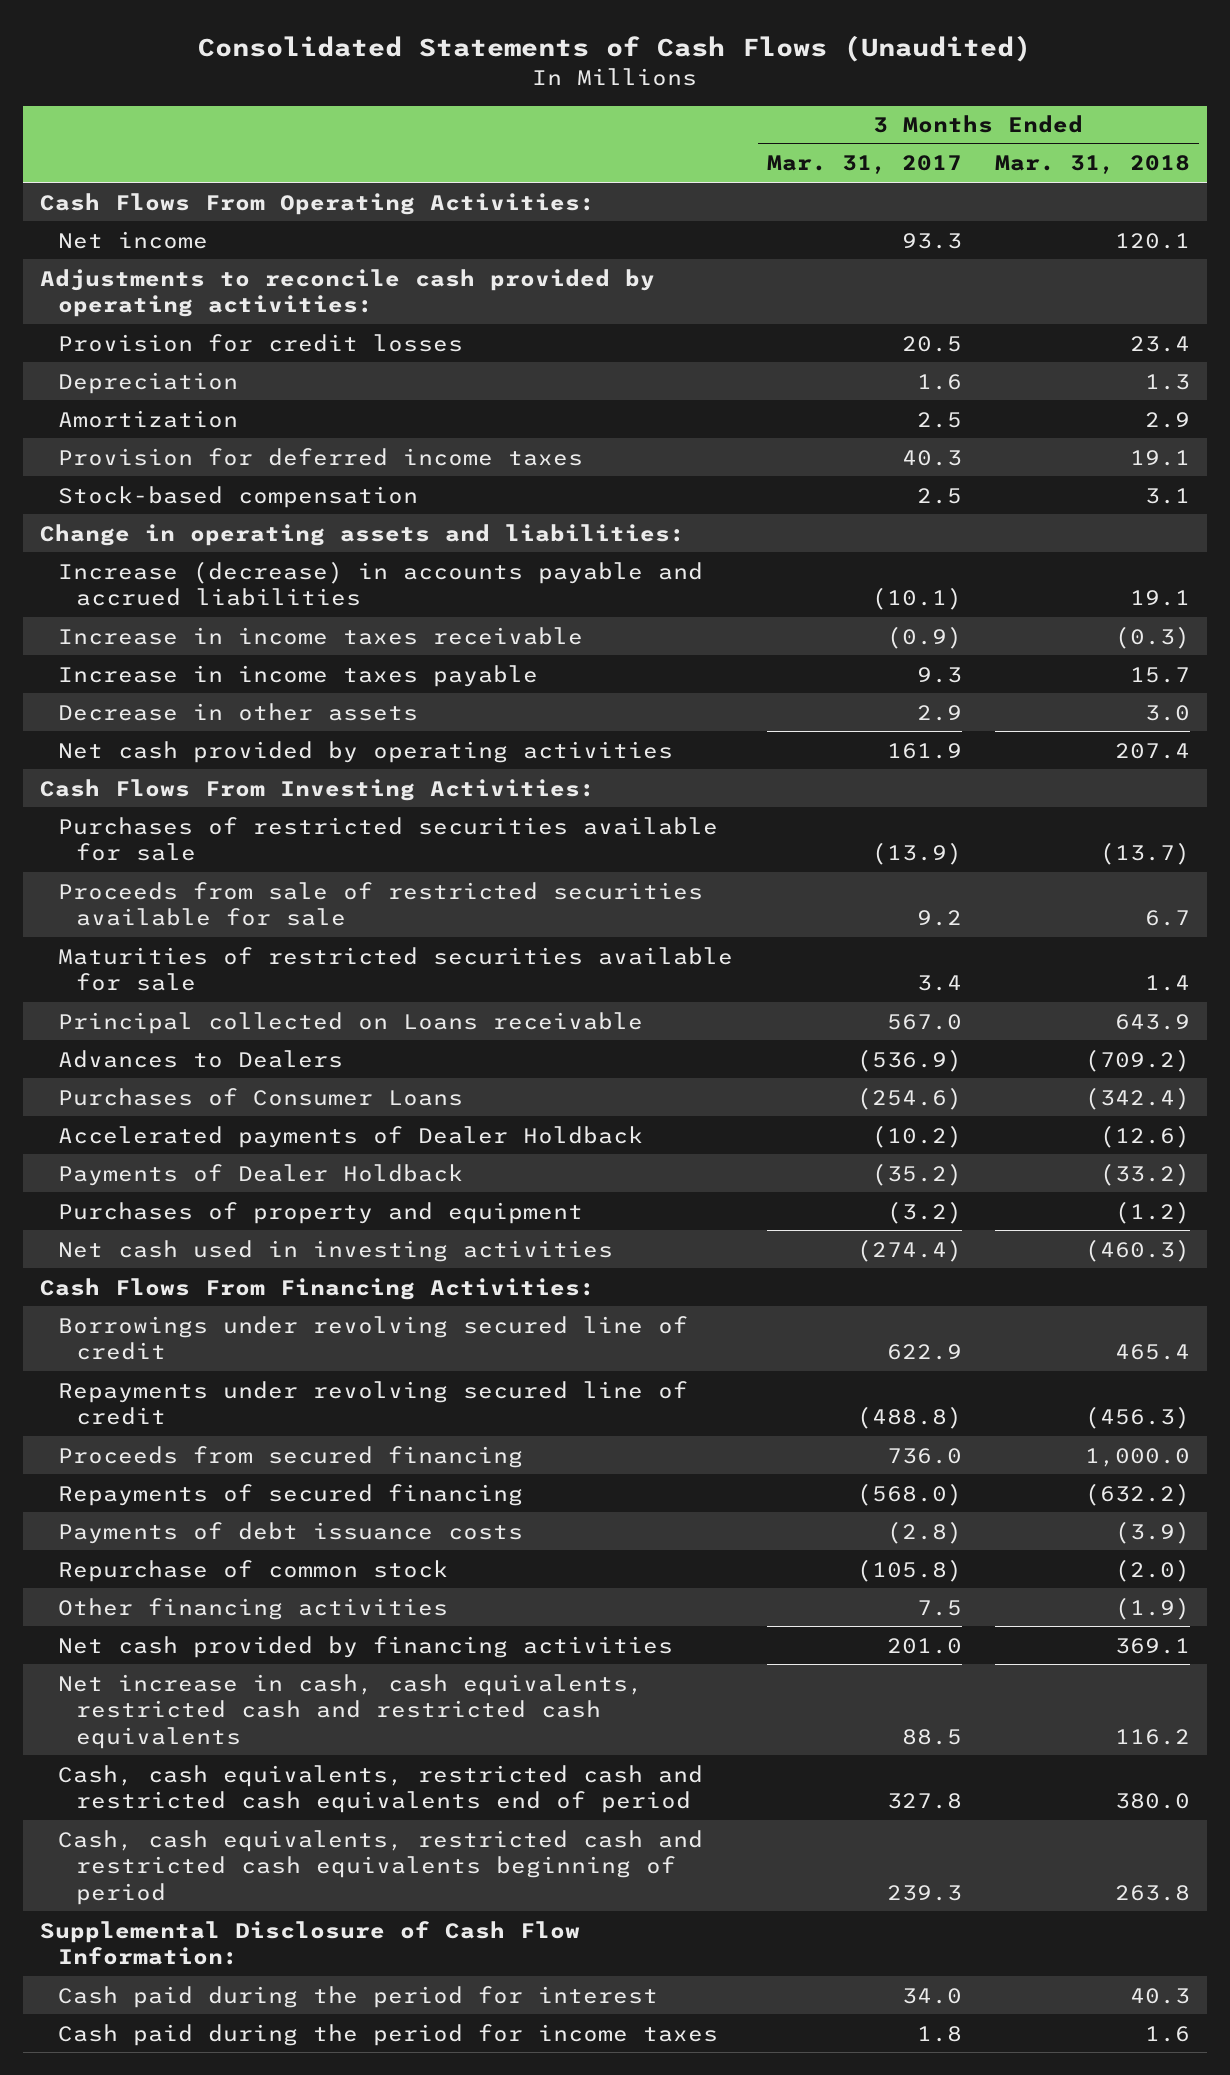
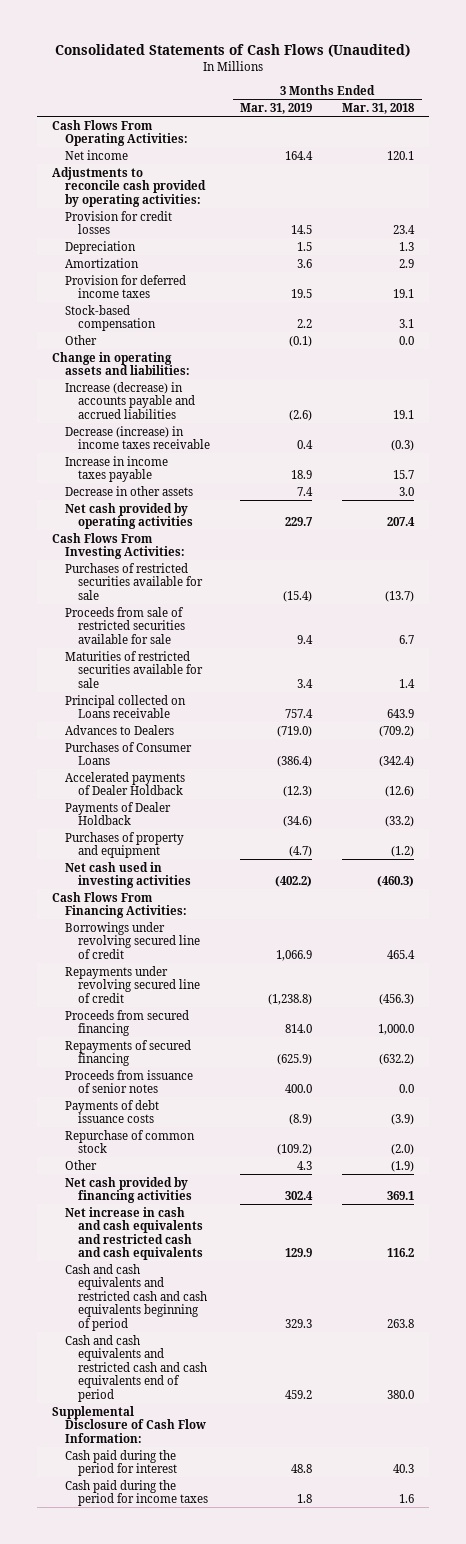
- | 3 Months Ended Mar. 31, 2017 | 3 Months Ended Mar. 31, 2018
+ | 3 Months Ended Mar. 31, 2019 | 3 Months Ended Mar. 31, 2018
+ Other | (0.1) | 0.0
- Increase in income taxes receivable | (0.9) | (0.3)
+ Decrease (increase) in income taxes receivable | 0.4 | (0.3)
+ Proceeds from issuance of senior notes | 400.0 | 0.0
- Other financing activities | 7.5 | (1.9)
+ Other | 4.3 | (1.9)
- Net increase in cash, cash equivalents, restricted cash and restricted cash equivalents | 88.5 | 116.2
- Cash, cash equivalents, restricted cash and restricted cash equivalents end of period | 327.8 | 380.0
- Cash, cash equivalents, restricted cash and restricted cash equivalents beginning of period | 239.3 | 263.8
+ Net increase in cash and cash equivalents and restricted cash and cash equivalents | 129.9 | 116.2
+ Cash and cash equivalents and restricted cash and cash equivalents beginning of period | 329.3 | 263.8
+ Cash and cash equivalents and restricted cash and cash equivalents end of period | 459.2 | 380.0

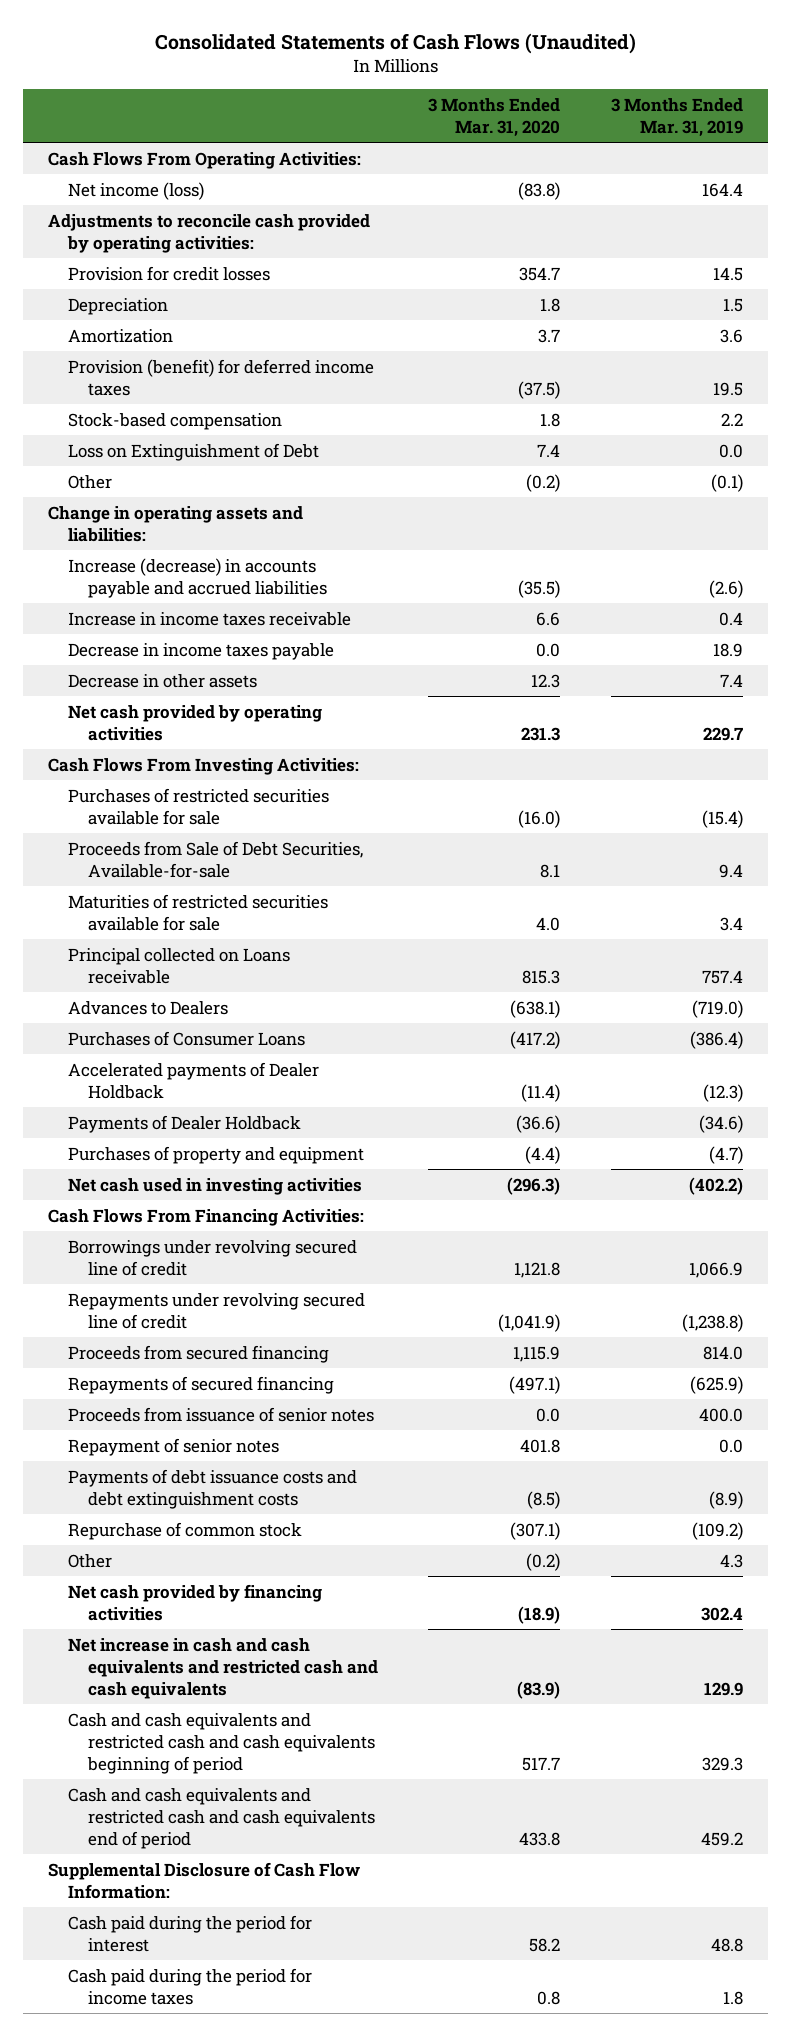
- | 3 Months Ended Mar. 31, 2019 | 3 Months Ended Mar. 31, 2018
+ | 3 Months Ended Mar. 31, 2020 | 3 Months Ended Mar. 31, 2019
- Net income | 164.4 | 120.1
+ Net income (loss) | (83.8) | 164.4
- Provision for deferred income taxes | 19.5 | 19.1
+ Provision (benefit) for deferred income taxes | (37.5) | 19.5
+ Loss on Extinguishment of Debt | 7.4 | 0.0
- Decrease (increase) in income taxes receivable | 0.4 | (0.3)
- Increase in income taxes payable | 18.9 | 15.7
+ Increase in income taxes receivable | 6.6 | 0.4
+ Decrease in income taxes payable | 0.0 | 18.9
- Proceeds from sale of restricted securities available for sale | 9.4 | 6.7
+ Proceeds from Sale of Debt Securities, Available-for-sale | 8.1 | 9.4
- Payments of debt issuance costs | (8.9) | (3.9)
+ Repayment of senior notes | 401.8 | 0.0
+ Payments of debt issuance costs and debt extinguishment costs | (8.5) | (8.9)

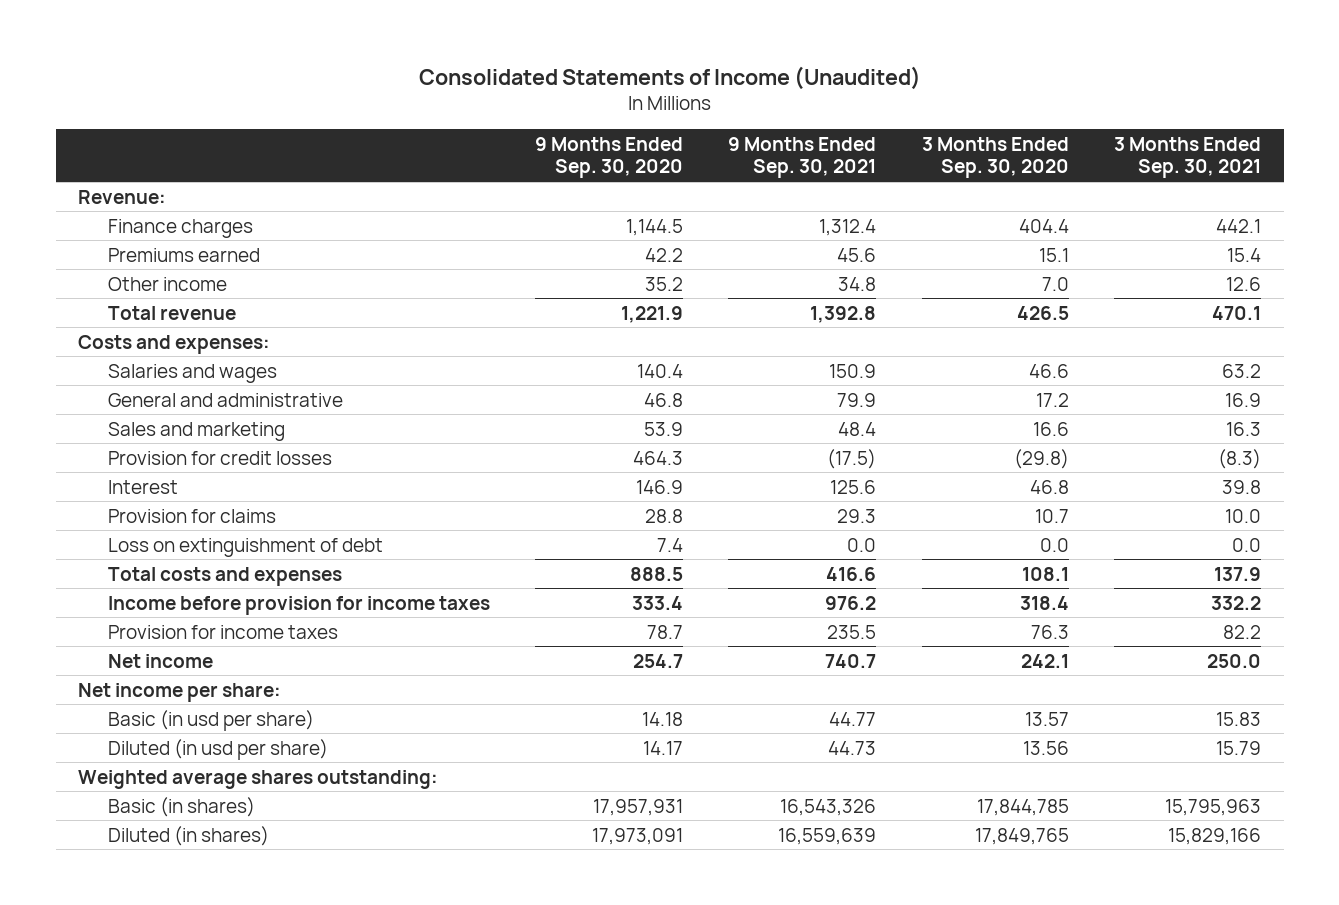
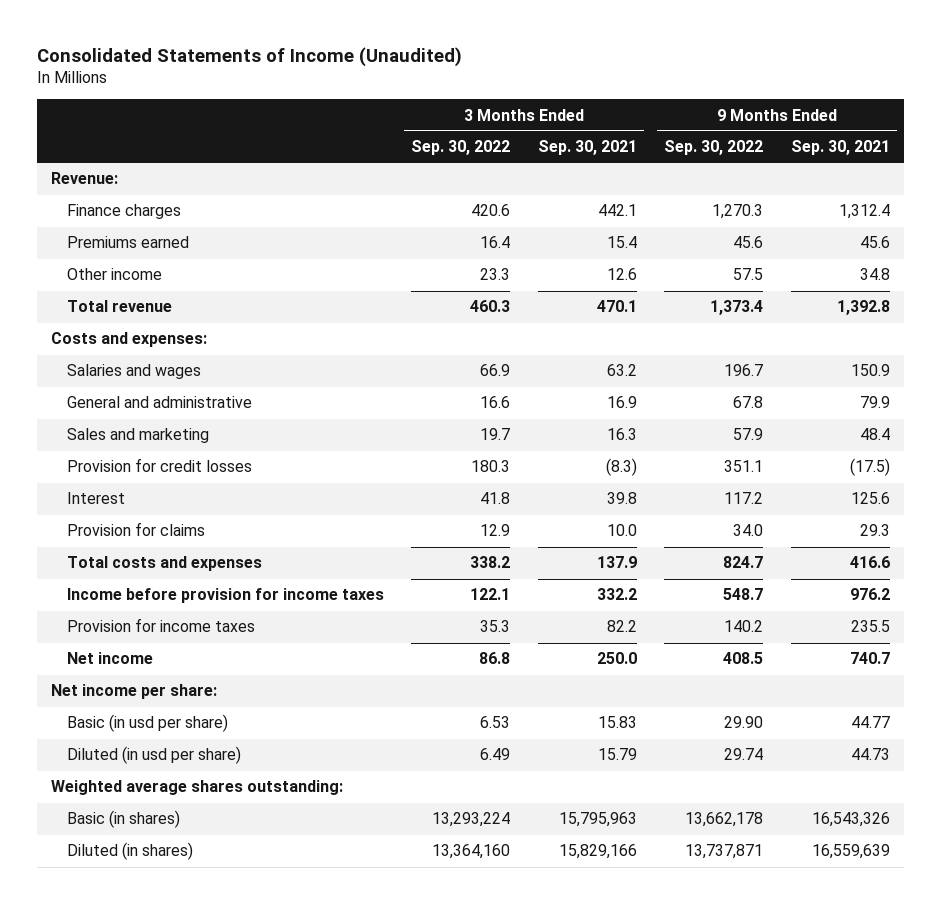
- | 9 Months Ended Sep. 30, 2020 | 9 Months Ended Sep. 30, 2021 | 3 Months Ended Sep. 30, 2020 | 3 Months Ended Sep. 30, 2021
+ | 3 Months Ended Sep. 30, 2022 | 3 Months Ended Sep. 30, 2021 | 9 Months Ended Sep. 30, 2022 | 9 Months Ended Sep. 30, 2021
- Loss on extinguishment of debt | 7.4 | 0.0 | 0.0 | 0.0

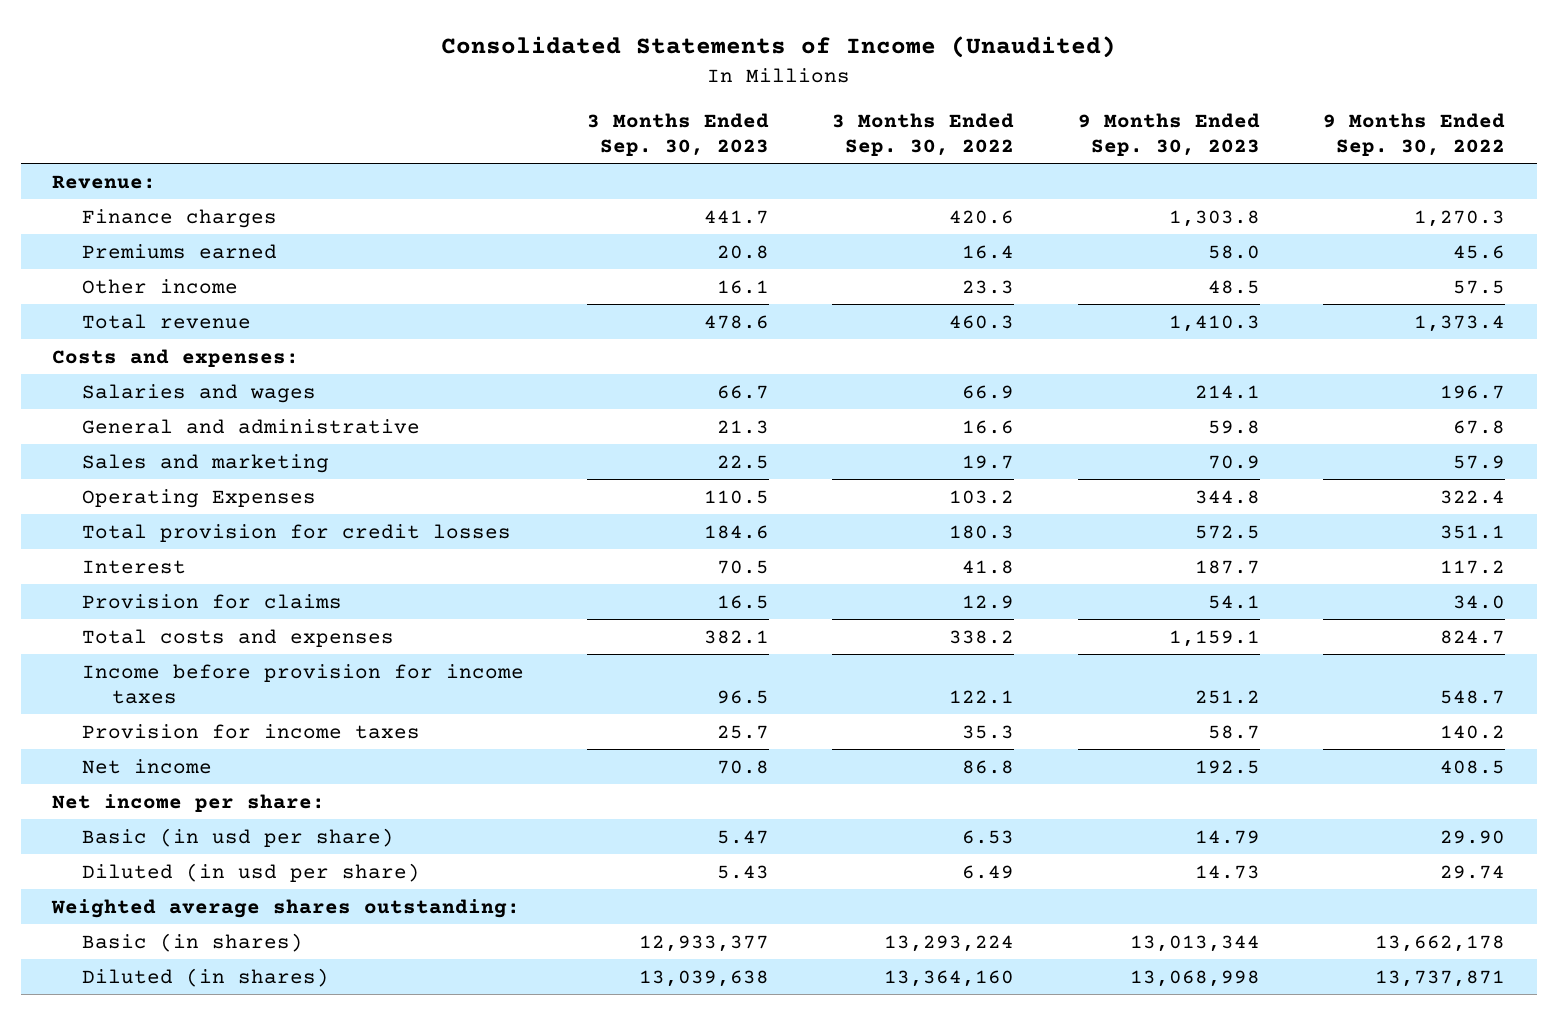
- | 3 Months Ended Sep. 30, 2022 | 3 Months Ended Sep. 30, 2021 | 9 Months Ended Sep. 30, 2022 | 9 Months Ended Sep. 30, 2021
+ | 3 Months Ended Sep. 30, 2023 | 3 Months Ended Sep. 30, 2022 | 9 Months Ended Sep. 30, 2023 | 9 Months Ended Sep. 30, 2022
- Provision for credit losses | 180.3 | (8.3) | 351.1 | (17.5)
+ Operating Expenses | 110.5 | 103.2 | 344.8 | 322.4
+ Total provision for credit losses | 184.6 | 180.3 | 572.5 | 351.1

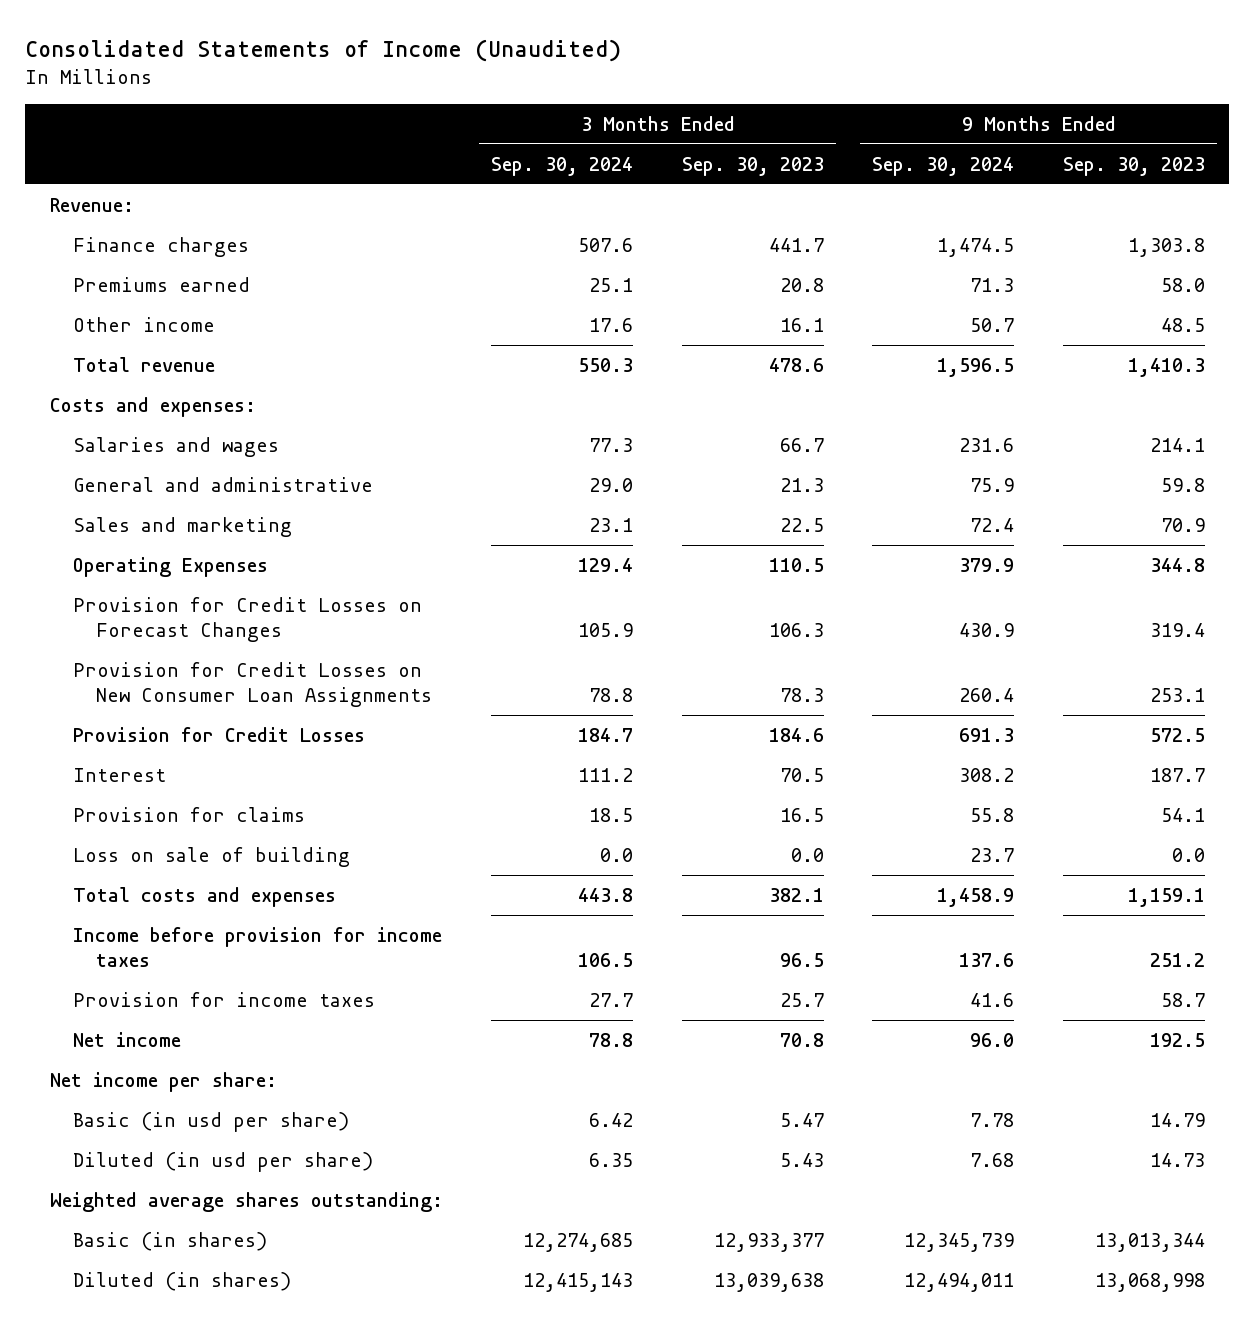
- | 3 Months Ended Sep. 30, 2023 | 3 Months Ended Sep. 30, 2022 | 9 Months Ended Sep. 30, 2023 | 9 Months Ended Sep. 30, 2022
+ | 3 Months Ended Sep. 30, 2024 | 3 Months Ended Sep. 30, 2023 | 9 Months Ended Sep. 30, 2024 | 9 Months Ended Sep. 30, 2023
- Total provision for credit losses | 184.6 | 180.3 | 572.5 | 351.1
+ Provision for Credit Losses on Forecast Changes | 105.9 | 106.3 | 430.9 | 319.4
+ Provision for Credit Losses on New Consumer Loan Assignments | 78.8 | 78.3 | 260.4 | 253.1
+ Provision for Credit Losses | 184.7 | 184.6 | 691.3 | 572.5
+ Loss on sale of building | 0.0 | 0.0 | 23.7 | 0.0

